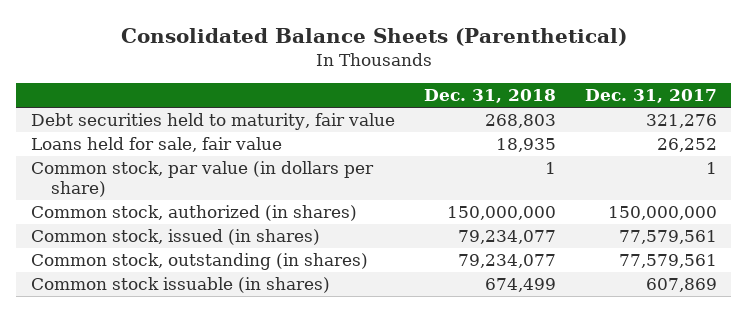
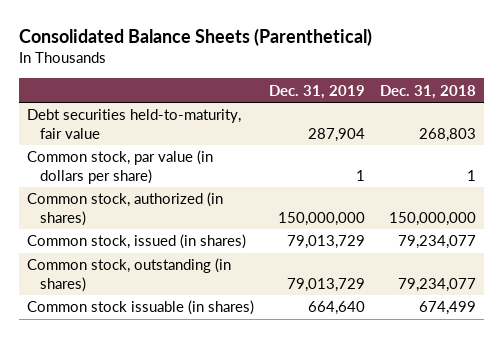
- | Dec. 31, 2018 | Dec. 31, 2017
+ | Dec. 31, 2019 | Dec. 31, 2018
- Debt securities held to maturity, fair value | 268,803 | 321,276
- Loans held for sale, fair value | 18,935 | 26,252
+ Debt securities held-to-maturity, fair value | 287,904 | 268,803

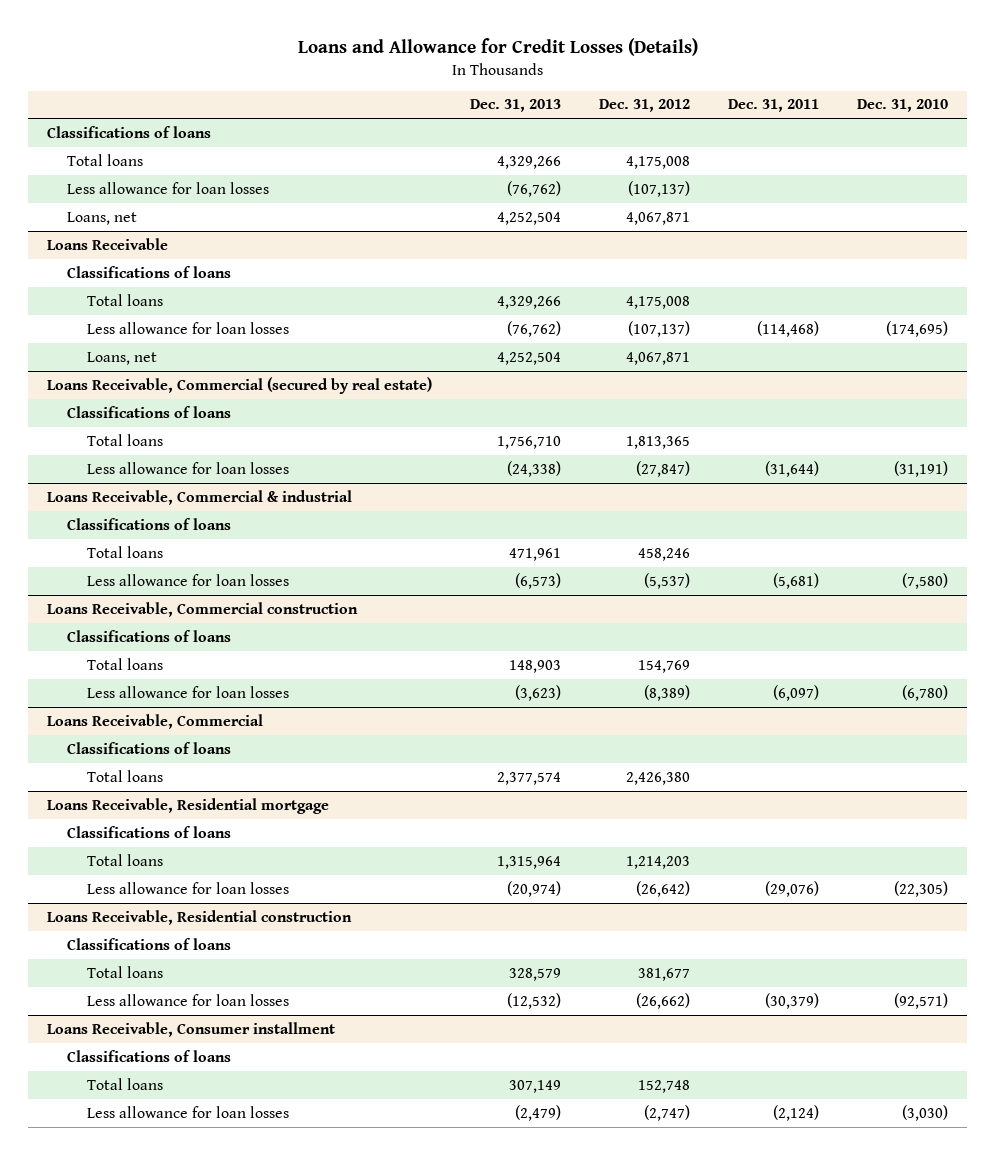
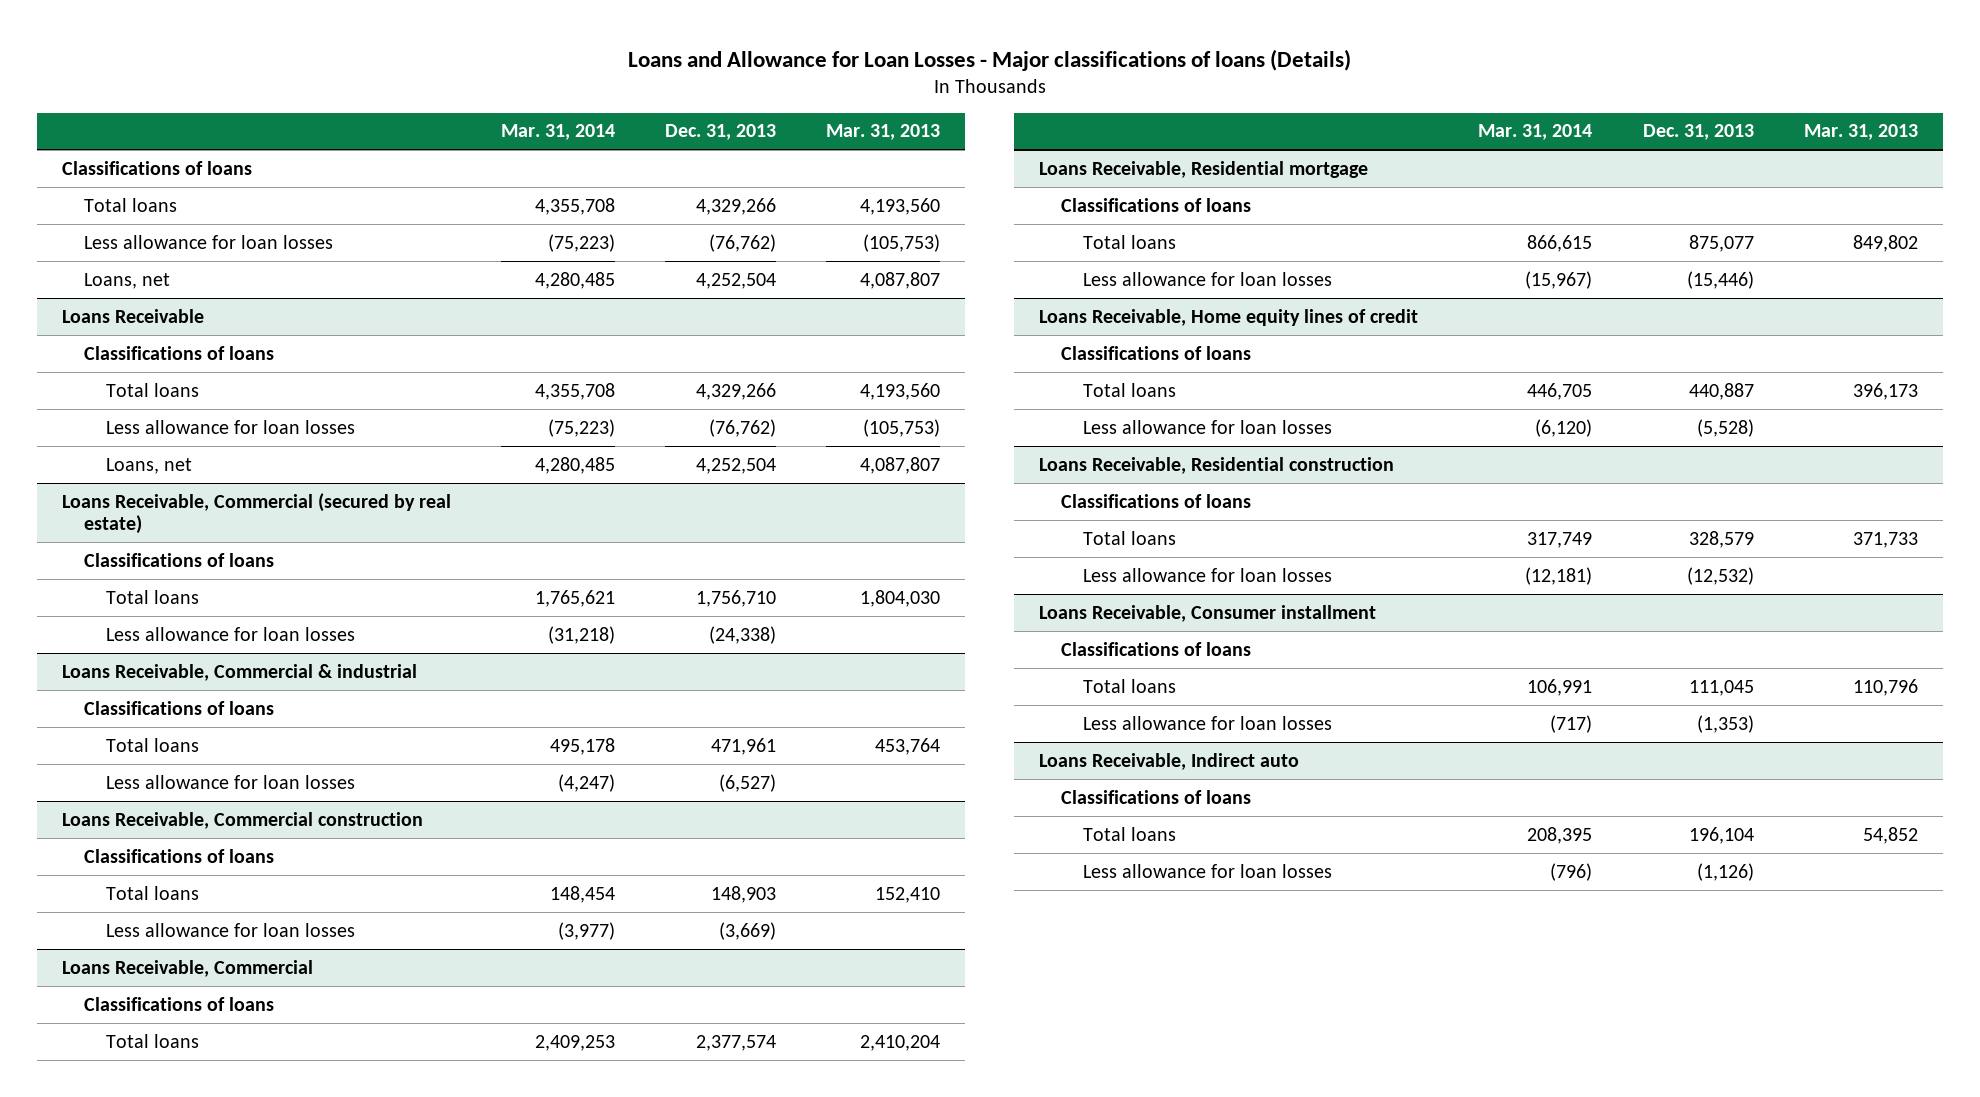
- Loans and Allowance for Credit Losses (Details)
+ Loans and Allowance for Loan Losses - Major classifications of loans (Details)
- | Dec. 31, 2013 | Dec. 31, 2012 | Dec. 31, 2011 | Dec. 31, 2010
+ | Mar. 31, 2014 | Dec. 31, 2013 | Mar. 31, 2013
@ Loans Receivable, Commercial & industrial
- Less allowance for loan losses | (6,573) | (5,537) | (5,681) | (7,580)
+ Less allowance for loan losses | (4,247) | (6,527) |
@ Loans Receivable, Commercial construction
- Less allowance for loan losses | (3,623) | (8,389) | (6,097) | (6,780)
+ Less allowance for loan losses | (3,977) | (3,669) |
@ Loans Receivable, Residential mortgage
- Total loans | 1,315,964 | 1,214,203 | |
- Less allowance for loan losses | (20,974) | (26,642) | (29,076) | (22,305)
+ Total loans | 866,615 | 875,077 | 849,802
+ Less allowance for loan losses | (15,967) | (15,446) |
+ Loans Receivable, Home equity lines of credit
+ Classifications of loans
+ Total loans | 446,705 | 440,887 | 396,173
+ Less allowance for loan losses | (6,120) | (5,528) |
@ Loans Receivable, Consumer installment
- Total loans | 307,149 | 152,748 | |
- Less allowance for loan losses | (2,479) | (2,747) | (2,124) | (3,030)
+ Total loans | 106,991 | 111,045 | 110,796
+ Less allowance for loan losses | (717) | (1,353) |
+ Loans Receivable, Indirect auto
+ Classifications of loans
+ Total loans | 208,395 | 196,104 | 54,852
+ Less allowance for loan losses | (796) | (1,126) |

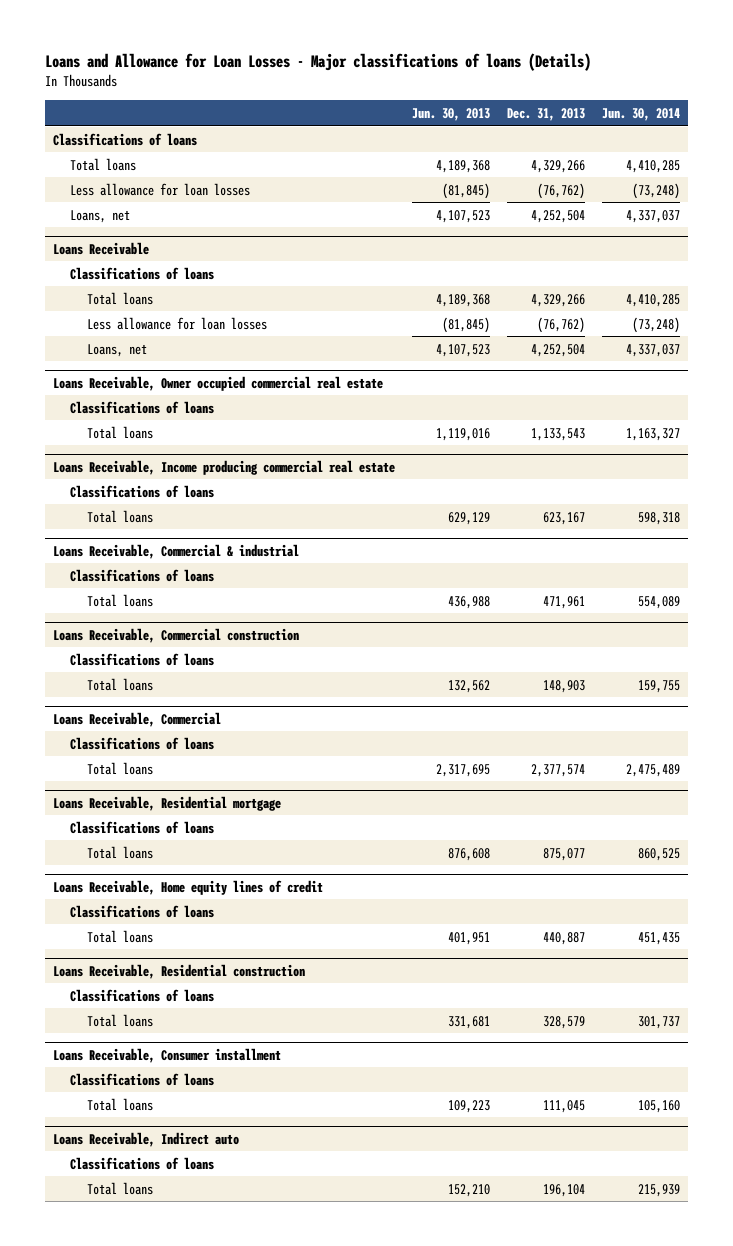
- | Mar. 31, 2014 | Dec. 31, 2013 | Mar. 31, 2013
+ | Jun. 30, 2013 | Dec. 31, 2013 | Jun. 30, 2014
- Loans Receivable, Commercial (secured by real estate)
+ Loans Receivable, Owner occupied commercial real estate
- Total loans | 1,765,621 | 1,756,710 | 1,804,030
- Less allowance for loan losses | (31,218) | (24,338) |
+ Total loans | 1,119,016 | 1,133,543 | 1,163,327
+ Loans Receivable, Income producing commercial real estate
+ Classifications of loans
+ Total loans | 629,129 | 623,167 | 598,318
@ Loans Receivable, Commercial & industrial
- Less allowance for loan losses | (4,247) | (6,527) |
@ Loans Receivable, Commercial construction
- Less allowance for loan losses | (3,977) | (3,669) |
@ Loans Receivable, Residential mortgage
- Less allowance for loan losses | (15,967) | (15,446) |
@ Loans Receivable, Home equity lines of credit
- Less allowance for loan losses | (6,120) | (5,528) |
@ Loans Receivable, Residential construction
- Less allowance for loan losses | (12,181) | (12,532) |
@ Loans Receivable, Consumer installment
- Less allowance for loan losses | (717) | (1,353) |
@ Loans Receivable, Indirect auto
- Less allowance for loan losses | (796) | (1,126) |

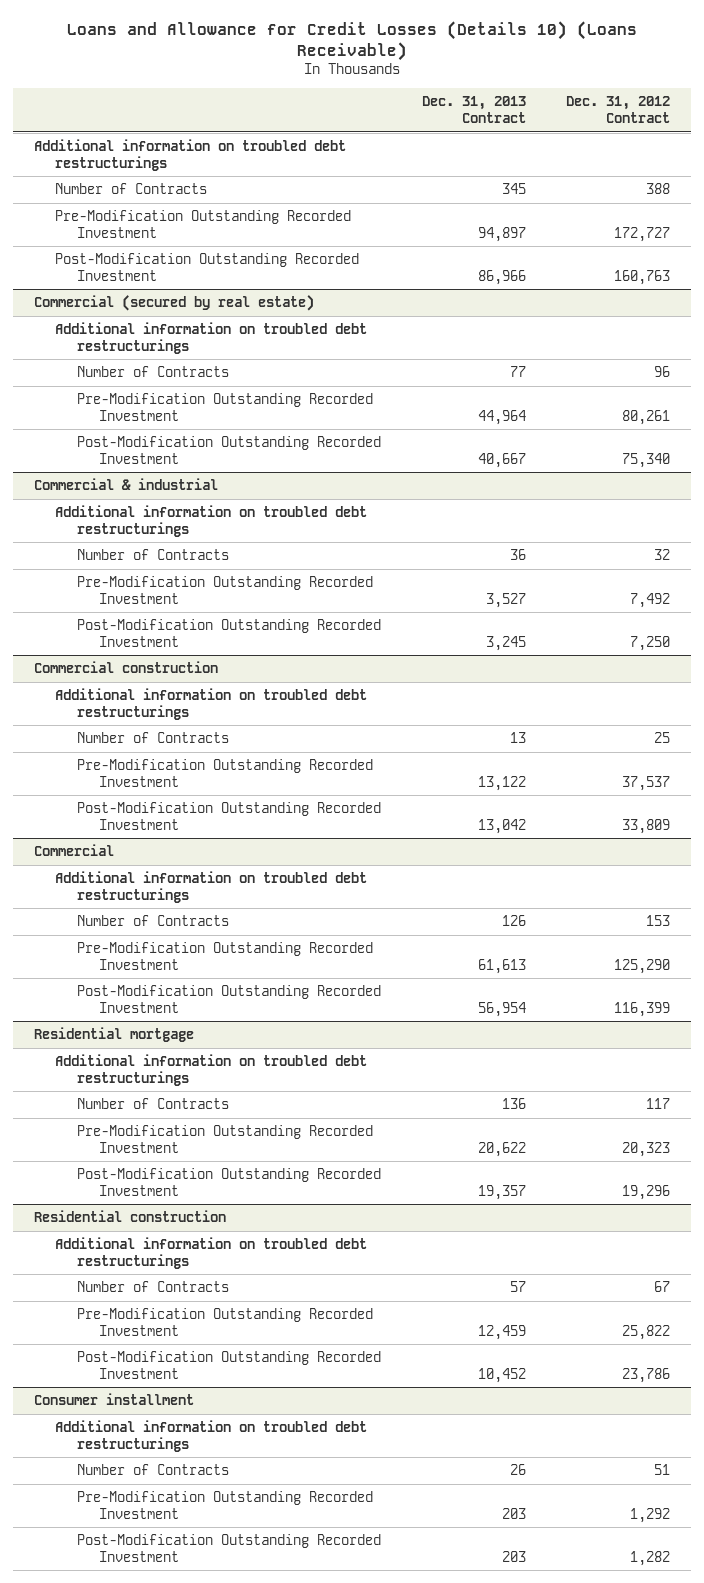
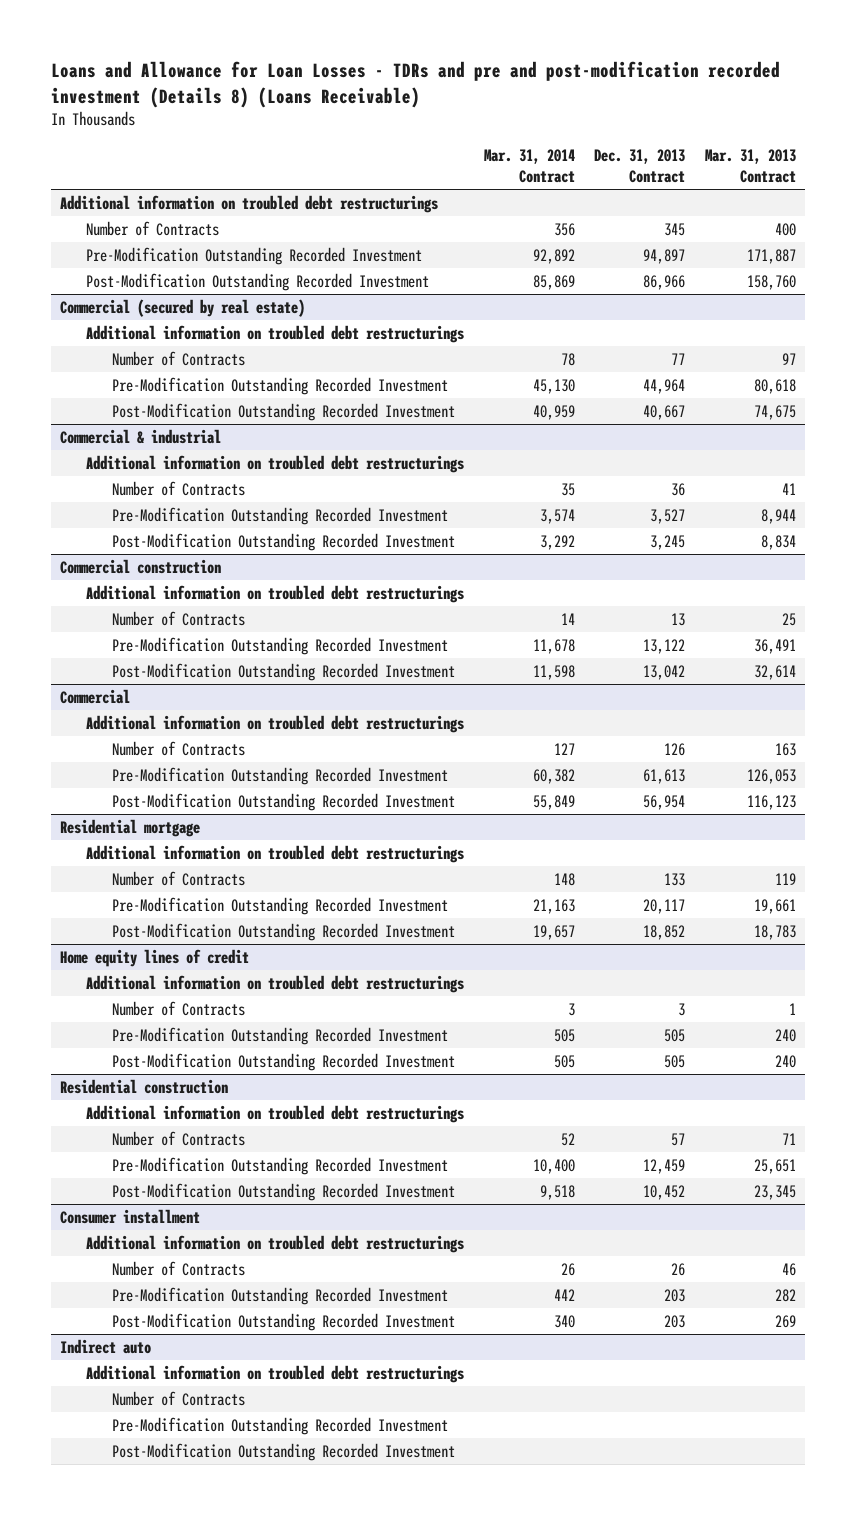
- Loans and Allowance for Credit Losses (Details 10) (Loans Receivable)
+ Loans and Allowance for Loan Losses - TDRs and pre and post-modification recorded investment (Details 8) (Loans Receivable)
- | Dec. 31, 2013 Contract | Dec. 31, 2012 Contract
+ | Mar. 31, 2014 Contract | Dec. 31, 2013 Contract | Mar. 31, 2013 Contract
@ Residential mortgage
- Number of Contracts | 136 | 117
- Pre-Modification Outstanding Recorded Investment | 20,622 | 20,323
- Post-Modification Outstanding Recorded Investment | 19,357 | 19,296
+ Number of Contracts | 148 | 133 | 119
+ Pre-Modification Outstanding Recorded Investment | 21,163 | 20,117 | 19,661
+ Post-Modification Outstanding Recorded Investment | 19,657 | 18,852 | 18,783
+ Home equity lines of credit
+ Additional information on troubled debt restructurings
+ Number of Contracts | 3 | 3 | 1
+ Pre-Modification Outstanding Recorded Investment | 505 | 505 | 240
+ Post-Modification Outstanding Recorded Investment | 505 | 505 | 240
+ Indirect auto
+ Additional information on troubled debt restructurings
+ Number of Contracts
+ Pre-Modification Outstanding Recorded Investment
+ Post-Modification Outstanding Recorded Investment

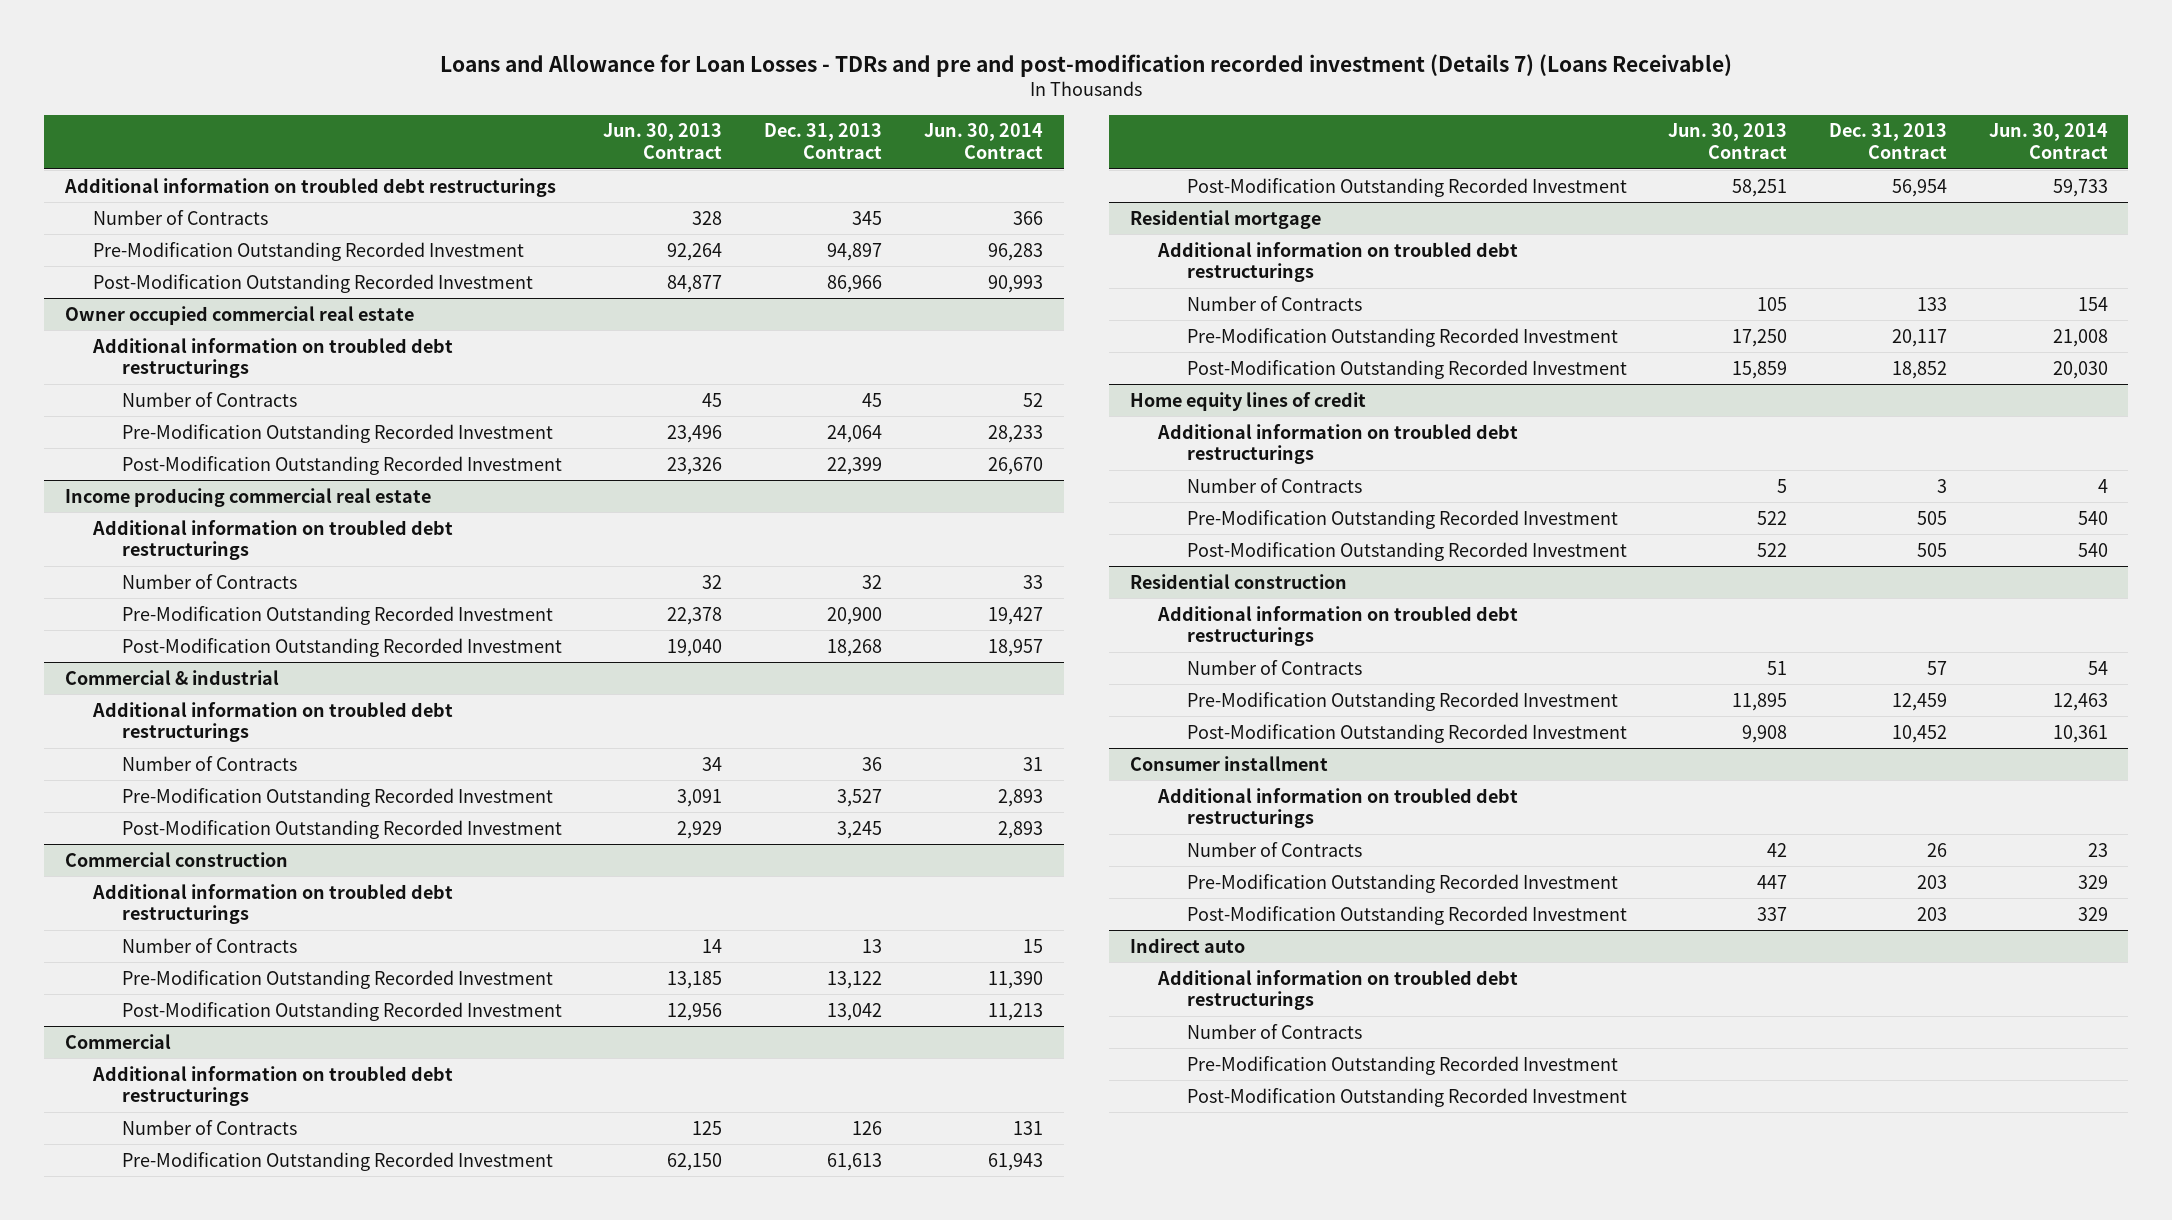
- Loans and Allowance for Loan Losses - TDRs and pre and post-modification recorded investment (Details 8) (Loans Receivable)
+ Loans and Allowance for Loan Losses - TDRs and pre and post-modification recorded investment (Details 7) (Loans Receivable)
- | Mar. 31, 2014 Contract | Dec. 31, 2013 Contract | Mar. 31, 2013 Contract
+ | Jun. 30, 2013 Contract | Dec. 31, 2013 Contract | Jun. 30, 2014 Contract
- Commercial (secured by real estate)
+ Owner occupied commercial real estate
- Number of Contracts | 78 | 77 | 97
- Pre-Modification Outstanding Recorded Investment | 45,130 | 44,964 | 80,618
- Post-Modification Outstanding Recorded Investment | 40,959 | 40,667 | 74,675
+ Number of Contracts | 45 | 45 | 52
+ Pre-Modification Outstanding Recorded Investment | 23,496 | 24,064 | 28,233
+ Post-Modification Outstanding Recorded Investment | 23,326 | 22,399 | 26,670
+ Income producing commercial real estate
+ Additional information on troubled debt restructurings
+ Number of Contracts | 32 | 32 | 33
+ Pre-Modification Outstanding Recorded Investment | 22,378 | 20,900 | 19,427
+ Post-Modification Outstanding Recorded Investment | 19,040 | 18,268 | 18,957

